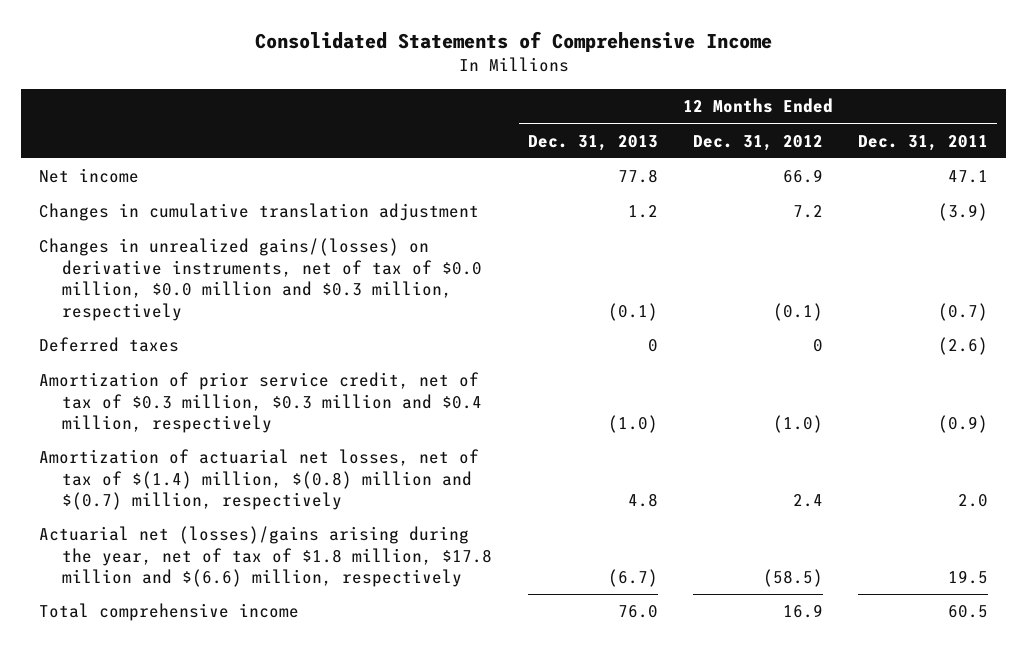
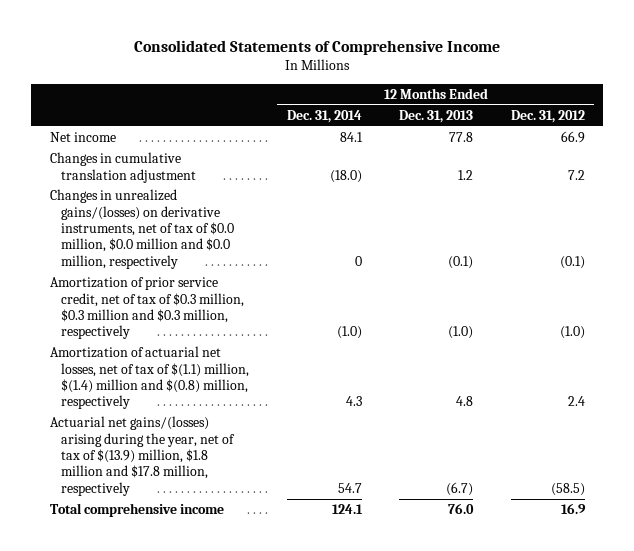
- | 12 Months Ended Dec. 31, 2013 | 12 Months Ended Dec. 31, 2012 | 12 Months Ended Dec. 31, 2011
+ | 12 Months Ended Dec. 31, 2014 | 12 Months Ended Dec. 31, 2013 | 12 Months Ended Dec. 31, 2012
- Changes in unrealized gains/(losses) on derivative instruments, net of tax of $0.0 million, $0.0 million and $0.3 million, respectively | (0.1) | (0.1) | (0.7)
- Deferred taxes | 0 | 0 | (2.6)
- Amortization of prior service credit, net of tax of $0.3 million, $0.3 million and $0.4 million, respectively | (1.0) | (1.0) | (0.9)
- Amortization of actuarial net losses, net of tax of $(1.4) million, $(0.8) million and $(0.7) million, respectively | 4.8 | 2.4 | 2.0
- Actuarial net (losses)/gains arising during the year, net of tax of $1.8 million, $17.8 million and $(6.6) million, respectively | (6.7) | (58.5) | 19.5
+ Changes in unrealized gains/(losses) on derivative instruments, net of tax of $0.0 million, $0.0 million and $0.0 million, respectively | 0 | (0.1) | (0.1)
+ Amortization of prior service credit, net of tax of $0.3 million, $0.3 million and $0.3 million, respectively | (1.0) | (1.0) | (1.0)
+ Amortization of actuarial net losses, net of tax of $(1.1) million, $(1.4) million and $(0.8) million, respectively | 4.3 | 4.8 | 2.4
+ Actuarial net gains/(losses) arising during the year, net of tax of $(13.9) million, $1.8 million and $17.8 million, respectively | 54.7 | (6.7) | (58.5)

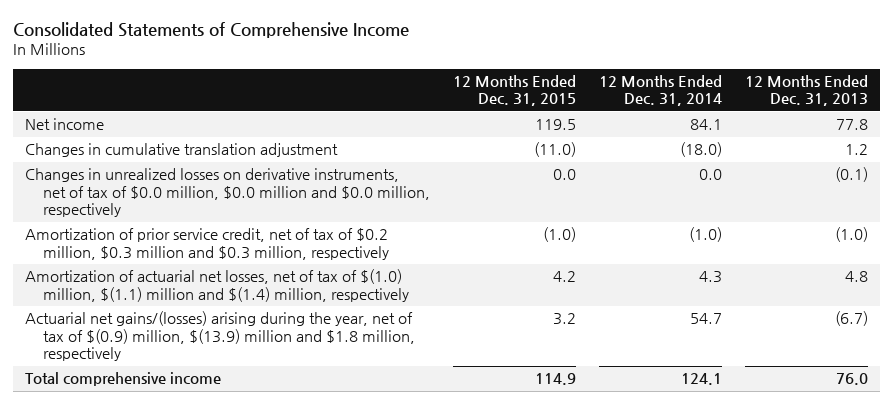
- | 12 Months Ended Dec. 31, 2014 | 12 Months Ended Dec. 31, 2013 | 12 Months Ended Dec. 31, 2012
+ | 12 Months Ended Dec. 31, 2015 | 12 Months Ended Dec. 31, 2014 | 12 Months Ended Dec. 31, 2013
- Changes in unrealized gains/(losses) on derivative instruments, net of tax of $0.0 million, $0.0 million and $0.0 million, respectively | 0 | (0.1) | (0.1)
- Amortization of prior service credit, net of tax of $0.3 million, $0.3 million and $0.3 million, respectively | (1.0) | (1.0) | (1.0)
- Amortization of actuarial net losses, net of tax of $(1.1) million, $(1.4) million and $(0.8) million, respectively | 4.3 | 4.8 | 2.4
- Actuarial net gains/(losses) arising during the year, net of tax of $(13.9) million, $1.8 million and $17.8 million, respectively | 54.7 | (6.7) | (58.5)
+ Changes in unrealized losses on derivative instruments, net of tax of $0.0 million, $0.0 million and $0.0 million, respectively | 0.0 | 0.0 | (0.1)
+ Amortization of prior service credit, net of tax of $0.2 million, $0.3 million and $0.3 million, respectively | (1.0) | (1.0) | (1.0)
+ Amortization of actuarial net losses, net of tax of $(1.0) million, $(1.1) million and $(1.4) million, respectively | 4.2 | 4.3 | 4.8
+ Actuarial net gains/(losses) arising during the year, net of tax of $(0.9) million, $(13.9) million and $1.8 million, respectively | 3.2 | 54.7 | (6.7)

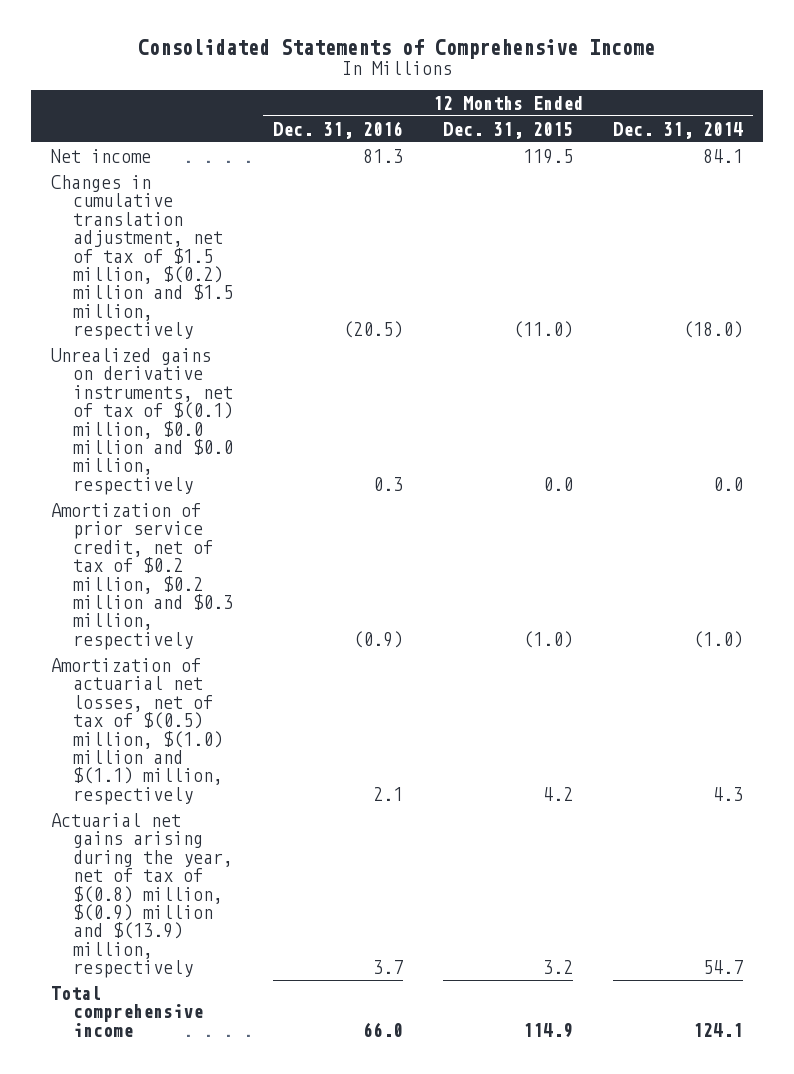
- | 12 Months Ended Dec. 31, 2015 | 12 Months Ended Dec. 31, 2014 | 12 Months Ended Dec. 31, 2013
+ | 12 Months Ended Dec. 31, 2016 | 12 Months Ended Dec. 31, 2015 | 12 Months Ended Dec. 31, 2014
- Changes in cumulative translation adjustment | (11.0) | (18.0) | 1.2
- Changes in unrealized losses on derivative instruments, net of tax of $0.0 million, $0.0 million and $0.0 million, respectively | 0.0 | 0.0 | (0.1)
- Amortization of prior service credit, net of tax of $0.2 million, $0.3 million and $0.3 million, respectively | (1.0) | (1.0) | (1.0)
- Amortization of actuarial net losses, net of tax of $(1.0) million, $(1.1) million and $(1.4) million, respectively | 4.2 | 4.3 | 4.8
- Actuarial net gains/(losses) arising during the year, net of tax of $(0.9) million, $(13.9) million and $1.8 million, respectively | 3.2 | 54.7 | (6.7)
+ Changes in cumulative translation adjustment, net of tax of $1.5 million, $(0.2) million and $1.5 million, respectively | (20.5) | (11.0) | (18.0)
+ Unrealized gains on derivative instruments, net of tax of $(0.1) million, $0.0 million and $0.0 million, respectively | 0.3 | 0.0 | 0.0
+ Amortization of prior service credit, net of tax of $0.2 million, $0.2 million and $0.3 million, respectively | (0.9) | (1.0) | (1.0)
+ Amortization of actuarial net losses, net of tax of $(0.5) million, $(1.0) million and $(1.1) million, respectively | 2.1 | 4.2 | 4.3
+ Actuarial net gains arising during the year, net of tax of $(0.8) million, $(0.9) million and $(13.9) million, respectively | 3.7 | 3.2 | 54.7

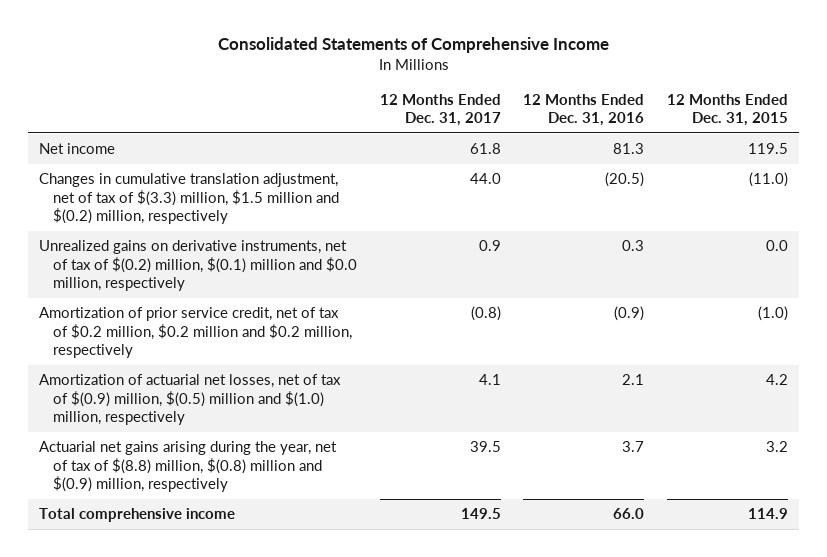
- | 12 Months Ended Dec. 31, 2016 | 12 Months Ended Dec. 31, 2015 | 12 Months Ended Dec. 31, 2014
+ | 12 Months Ended Dec. 31, 2017 | 12 Months Ended Dec. 31, 2016 | 12 Months Ended Dec. 31, 2015
- Changes in cumulative translation adjustment, net of tax of $1.5 million, $(0.2) million and $1.5 million, respectively | (20.5) | (11.0) | (18.0)
- Unrealized gains on derivative instruments, net of tax of $(0.1) million, $0.0 million and $0.0 million, respectively | 0.3 | 0.0 | 0.0
- Amortization of prior service credit, net of tax of $0.2 million, $0.2 million and $0.3 million, respectively | (0.9) | (1.0) | (1.0)
- Amortization of actuarial net losses, net of tax of $(0.5) million, $(1.0) million and $(1.1) million, respectively | 2.1 | 4.2 | 4.3
- Actuarial net gains arising during the year, net of tax of $(0.8) million, $(0.9) million and $(13.9) million, respectively | 3.7 | 3.2 | 54.7
+ Changes in cumulative translation adjustment, net of tax of $(3.3) million, $1.5 million and $(0.2) million, respectively | 44.0 | (20.5) | (11.0)
+ Unrealized gains on derivative instruments, net of tax of $(0.2) million, $(0.1) million and $0.0 million, respectively | 0.9 | 0.3 | 0.0
+ Amortization of prior service credit, net of tax of $0.2 million, $0.2 million and $0.2 million, respectively | (0.8) | (0.9) | (1.0)
+ Amortization of actuarial net losses, net of tax of $(0.9) million, $(0.5) million and $(1.0) million, respectively | 4.1 | 2.1 | 4.2
+ Actuarial net gains arising during the year, net of tax of $(8.8) million, $(0.8) million and $(0.9) million, respectively | 39.5 | 3.7 | 3.2

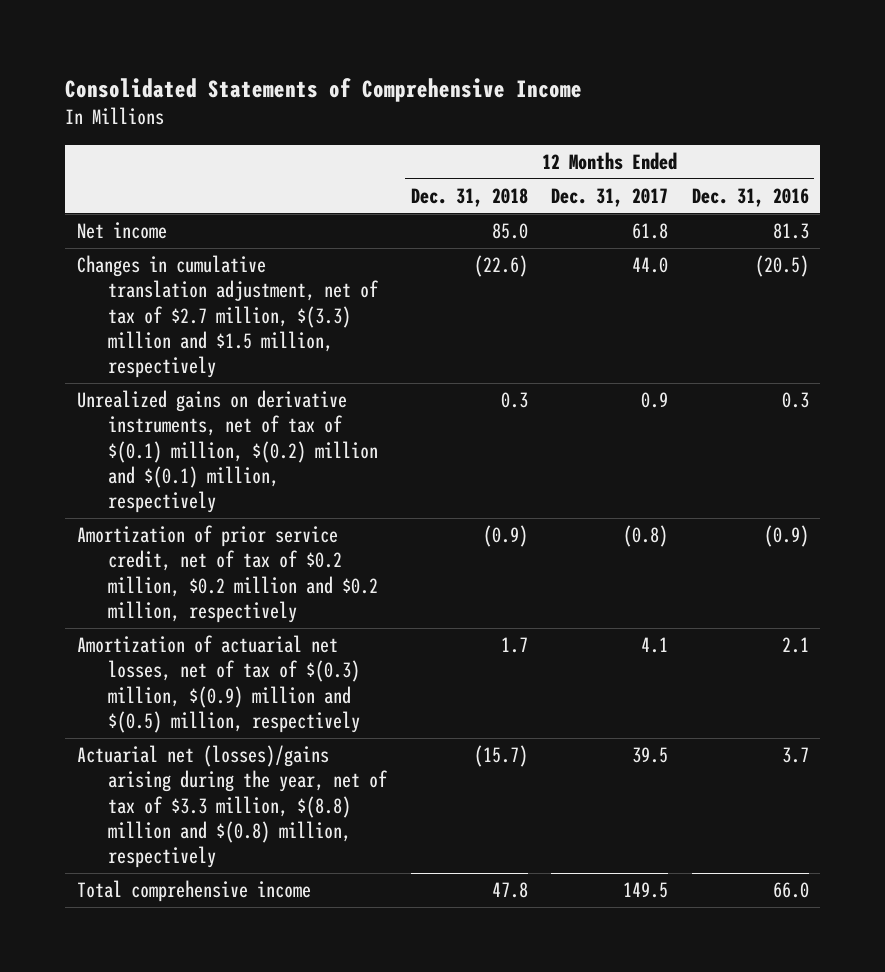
- | 12 Months Ended Dec. 31, 2017 | 12 Months Ended Dec. 31, 2016 | 12 Months Ended Dec. 31, 2015
+ | 12 Months Ended Dec. 31, 2018 | 12 Months Ended Dec. 31, 2017 | 12 Months Ended Dec. 31, 2016
- Changes in cumulative translation adjustment, net of tax of $(3.3) million, $1.5 million and $(0.2) million, respectively | 44.0 | (20.5) | (11.0)
- Unrealized gains on derivative instruments, net of tax of $(0.2) million, $(0.1) million and $0.0 million, respectively | 0.9 | 0.3 | 0.0
+ Changes in cumulative translation adjustment, net of tax of $2.7 million, $(3.3) million and $1.5 million, respectively | (22.6) | 44.0 | (20.5)
+ Unrealized gains on derivative instruments, net of tax of $(0.1) million, $(0.2) million and $(0.1) million, respectively | 0.3 | 0.9 | 0.3
- Amortization of actuarial net losses, net of tax of $(0.9) million, $(0.5) million and $(1.0) million, respectively | 4.1 | 2.1 | 4.2
- Actuarial net gains arising during the year, net of tax of $(8.8) million, $(0.8) million and $(0.9) million, respectively | 39.5 | 3.7 | 3.2
+ Amortization of actuarial net losses, net of tax of $(0.3) million, $(0.9) million and $(0.5) million, respectively | 1.7 | 4.1 | 2.1
+ Actuarial net (losses)/gains arising during the year, net of tax of $3.3 million, $(8.8) million and $(0.8) million, respectively | (15.7) | 39.5 | 3.7

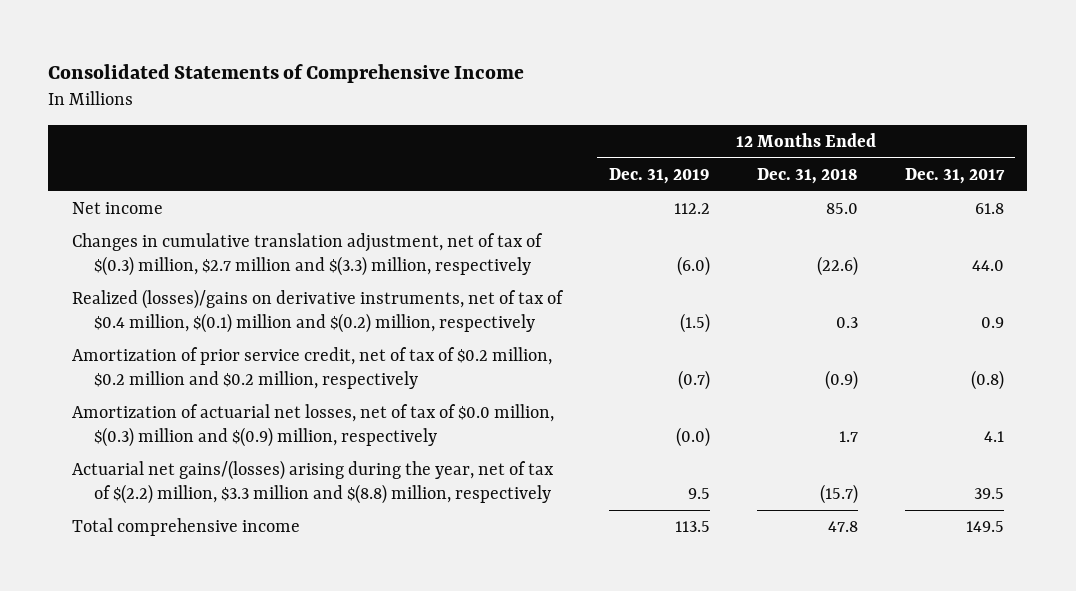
- | 12 Months Ended Dec. 31, 2018 | 12 Months Ended Dec. 31, 2017 | 12 Months Ended Dec. 31, 2016
+ | 12 Months Ended Dec. 31, 2019 | 12 Months Ended Dec. 31, 2018 | 12 Months Ended Dec. 31, 2017
- Changes in cumulative translation adjustment, net of tax of $2.7 million, $(3.3) million and $1.5 million, respectively | (22.6) | 44.0 | (20.5)
- Unrealized gains on derivative instruments, net of tax of $(0.1) million, $(0.2) million and $(0.1) million, respectively | 0.3 | 0.9 | 0.3
+ Changes in cumulative translation adjustment, net of tax of $(0.3) million, $2.7 million and $(3.3) million, respectively | (6.0) | (22.6) | 44.0
+ Realized (losses)/gains on derivative instruments, net of tax of $0.4 million, $(0.1) million and $(0.2) million, respectively | (1.5) | 0.3 | 0.9
- Amortization of actuarial net losses, net of tax of $(0.3) million, $(0.9) million and $(0.5) million, respectively | 1.7 | 4.1 | 2.1
- Actuarial net (losses)/gains arising during the year, net of tax of $3.3 million, $(8.8) million and $(0.8) million, respectively | (15.7) | 39.5 | 3.7
+ Amortization of actuarial net losses, net of tax of $0.0 million, $(0.3) million and $(0.9) million, respectively | (0.0) | 1.7 | 4.1
+ Actuarial net gains/(losses) arising during the year, net of tax of $(2.2) million, $3.3 million and $(8.8) million, respectively | 9.5 | (15.7) | 39.5

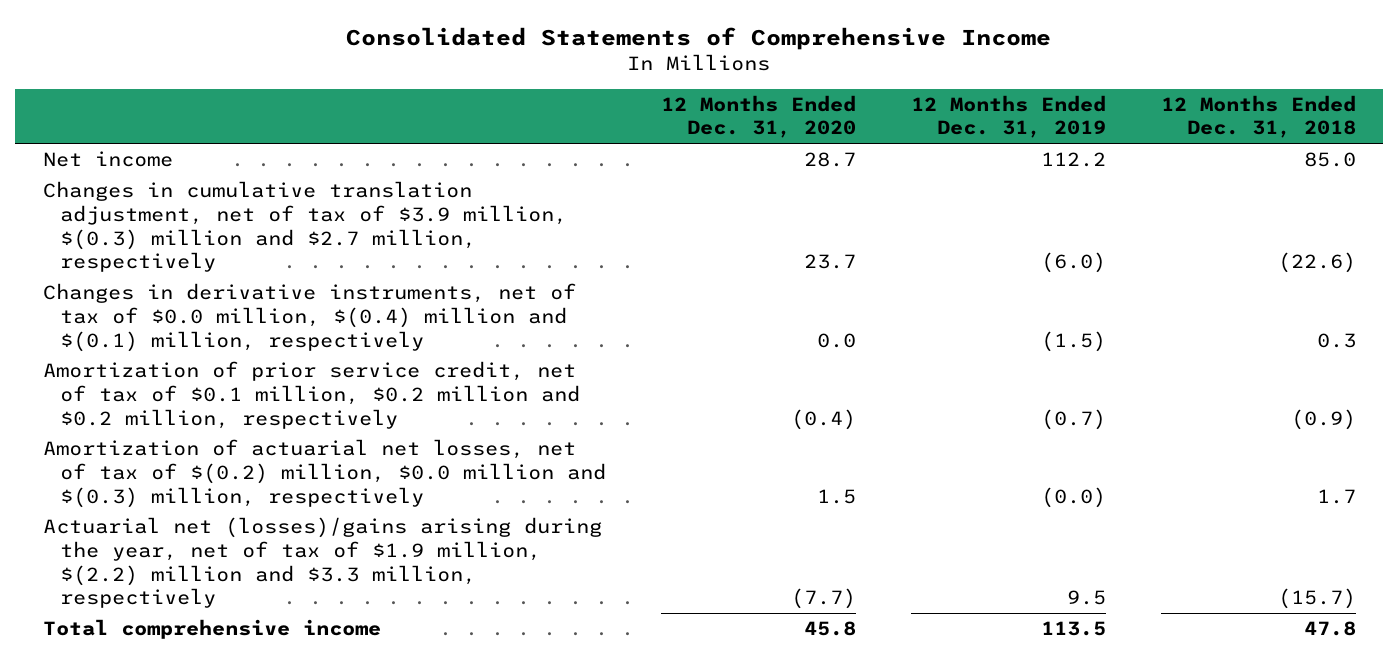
- | 12 Months Ended Dec. 31, 2019 | 12 Months Ended Dec. 31, 2018 | 12 Months Ended Dec. 31, 2017
+ | 12 Months Ended Dec. 31, 2020 | 12 Months Ended Dec. 31, 2019 | 12 Months Ended Dec. 31, 2018
- Changes in cumulative translation adjustment, net of tax of $(0.3) million, $2.7 million and $(3.3) million, respectively | (6.0) | (22.6) | 44.0
- Realized (losses)/gains on derivative instruments, net of tax of $0.4 million, $(0.1) million and $(0.2) million, respectively | (1.5) | 0.3 | 0.9
- Amortization of prior service credit, net of tax of $0.2 million, $0.2 million and $0.2 million, respectively | (0.7) | (0.9) | (0.8)
- Amortization of actuarial net losses, net of tax of $0.0 million, $(0.3) million and $(0.9) million, respectively | (0.0) | 1.7 | 4.1
- Actuarial net gains/(losses) arising during the year, net of tax of $(2.2) million, $3.3 million and $(8.8) million, respectively | 9.5 | (15.7) | 39.5
+ Changes in cumulative translation adjustment, net of tax of $3.9 million, $(0.3) million and $2.7 million, respectively | 23.7 | (6.0) | (22.6)
+ Changes in derivative instruments, net of tax of $0.0 million, $(0.4) million and $(0.1) million, respectively | 0.0 | (1.5) | 0.3
+ Amortization of prior service credit, net of tax of $0.1 million, $0.2 million and $0.2 million, respectively | (0.4) | (0.7) | (0.9)
+ Amortization of actuarial net losses, net of tax of $(0.2) million, $0.0 million and $(0.3) million, respectively | 1.5 | (0.0) | 1.7
+ Actuarial net (losses)/gains arising during the year, net of tax of $1.9 million, $(2.2) million and $3.3 million, respectively | (7.7) | 9.5 | (15.7)

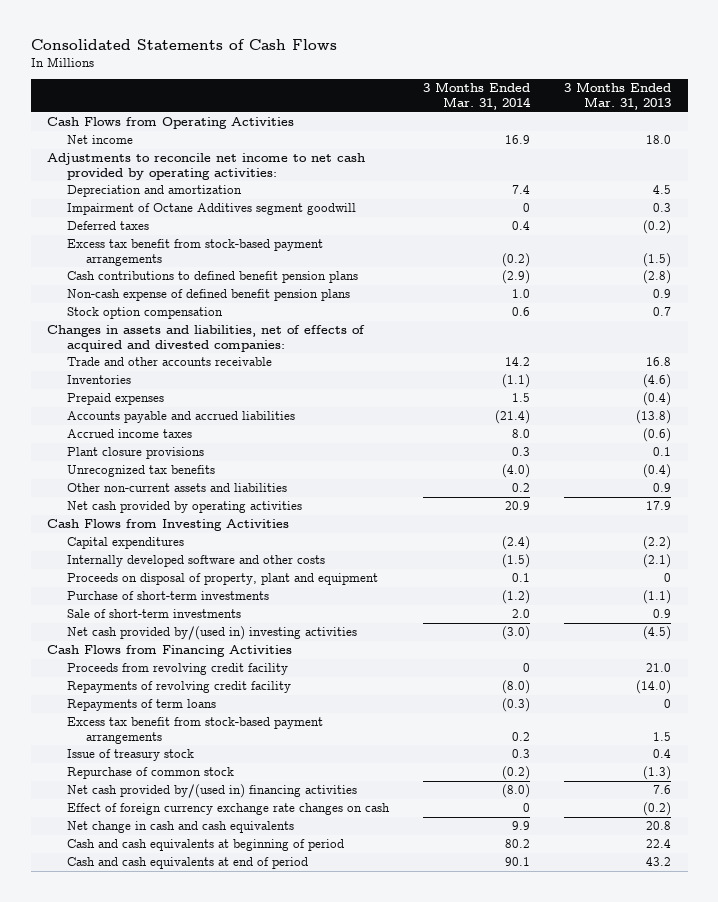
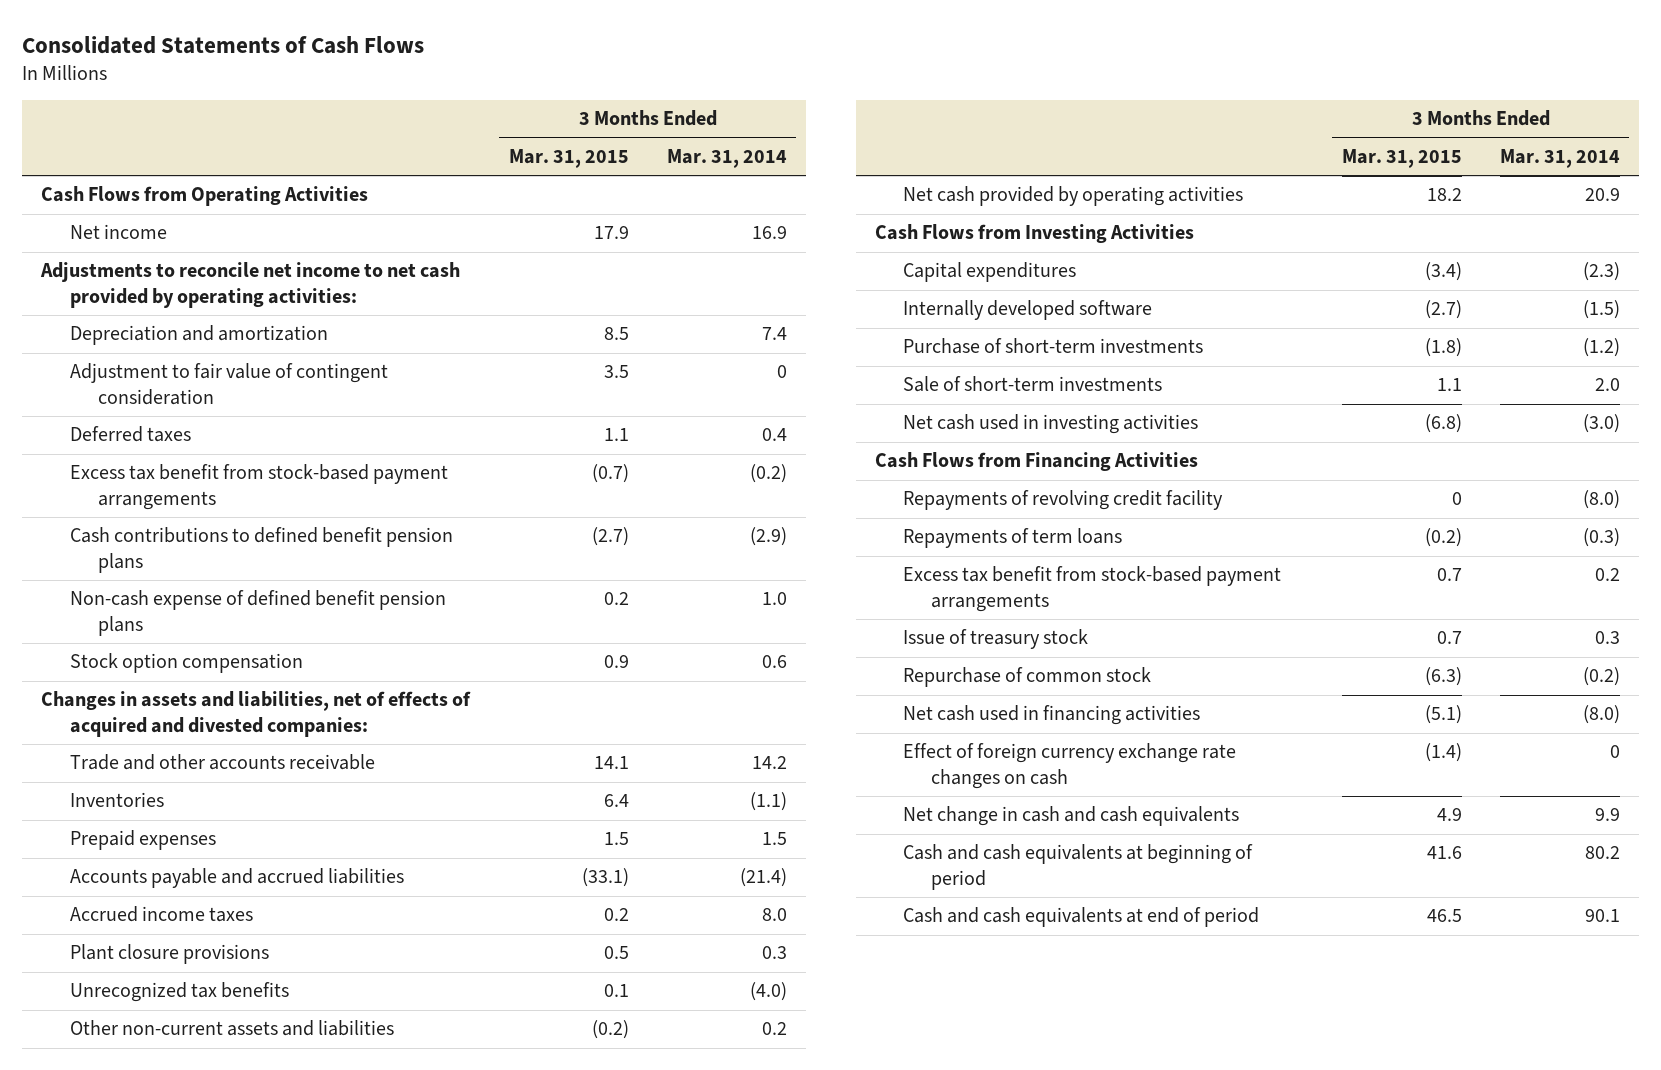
- | 3 Months Ended Mar. 31, 2014 | 3 Months Ended Mar. 31, 2013
+ | 3 Months Ended Mar. 31, 2015 | 3 Months Ended Mar. 31, 2014
- Impairment of Octane Additives segment goodwill | 0 | 0.3
+ Adjustment to fair value of contingent consideration | 3.5 | 0
- Capital expenditures | (2.4) | (2.2)
- Internally developed software and other costs | (1.5) | (2.1)
- Proceeds on disposal of property, plant and equipment | 0.1 | 0
+ Capital expenditures | (3.4) | (2.3)
+ Internally developed software | (2.7) | (1.5)
- Net cash provided by/(used in) investing activities | (3.0) | (4.5)
+ Net cash used in investing activities | (6.8) | (3.0)
- Proceeds from revolving credit facility | 0 | 21.0
- Net cash provided by/(used in) financing activities | (8.0) | 7.6
+ Net cash used in financing activities | (5.1) | (8.0)

